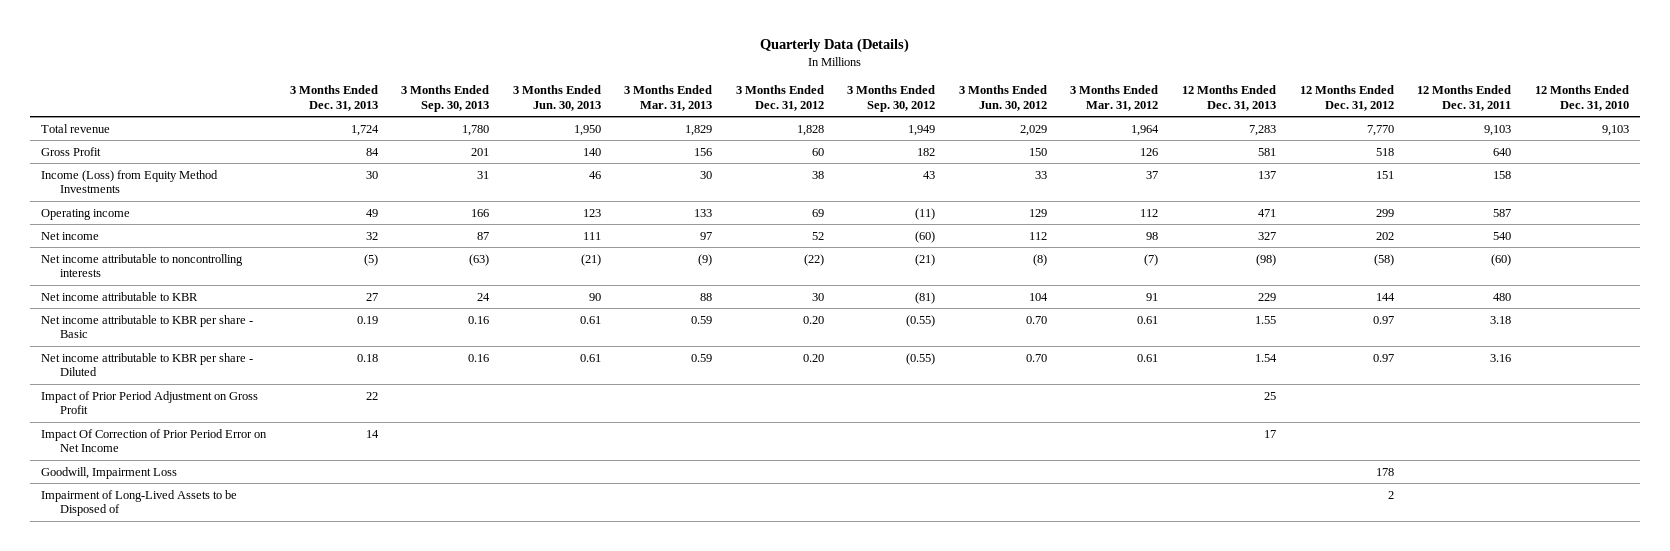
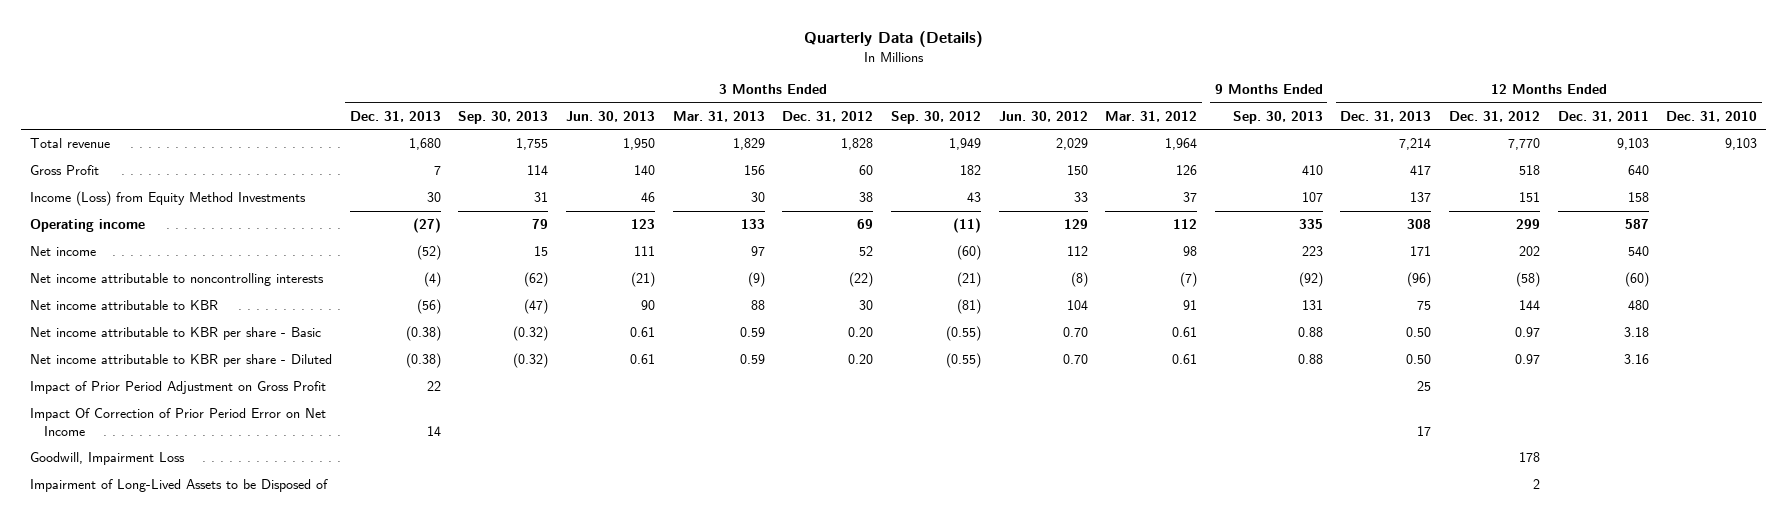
- | 3 Months Ended Dec. 31, 2013 | 3 Months Ended Sep. 30, 2013 | 3 Months Ended Jun. 30, 2013 | 3 Months Ended Mar. 31, 2013 | 3 Months Ended Dec. 31, 2012 | 3 Months Ended Sep. 30, 2012 | 3 Months Ended Jun. 30, 2012 | 3 Months Ended Mar. 31, 2012 | 12 Months Ended Dec. 31, 2013 | 12 Months Ended Dec. 31, 2012 | 12 Months Ended Dec. 31, 2011 | 12 Months Ended Dec. 31, 2010
+ | 3 Months Ended Dec. 31, 2013 | 3 Months Ended Sep. 30, 2013 | 3 Months Ended Jun. 30, 2013 | 3 Months Ended Mar. 31, 2013 | 3 Months Ended Dec. 31, 2012 | 3 Months Ended Sep. 30, 2012 | 3 Months Ended Jun. 30, 2012 | 3 Months Ended Mar. 31, 2012 | 9 Months Ended Sep. 30, 2013 | 12 Months Ended Dec. 31, 2013 | 12 Months Ended Dec. 31, 2012 | 12 Months Ended Dec. 31, 2011 | 12 Months Ended Dec. 31, 2010
- Total revenue | 1,724 | 1,780 | 1,950 | 1,829 | 1,828 | 1,949 | 2,029 | 1,964 | 7,283 | 7,770 | 9,103 | 9,103
- Gross Profit | 84 | 201 | 140 | 156 | 60 | 182 | 150 | 126 | 581 | 518 | 640 |
+ Total revenue | 1,680 | 1,755 | 1,950 | 1,829 | 1,828 | 1,949 | 2,029 | 1,964 | | 7,214 | 7,770 | 9,103 | 9,103
+ Gross Profit | 7 | 114 | 140 | 156 | 60 | 182 | 150 | 126 | 410 | 417 | 518 | 640 |
- Operating income | 49 | 166 | 123 | 133 | 69 | (11) | 129 | 112 | 471 | 299 | 587 |
- Net income | 32 | 87 | 111 | 97 | 52 | (60) | 112 | 98 | 327 | 202 | 540 |
- Net income attributable to noncontrolling interests | (5) | (63) | (21) | (9) | (22) | (21) | (8) | (7) | (98) | (58) | (60) |
- Net income attributable to KBR | 27 | 24 | 90 | 88 | 30 | (81) | 104 | 91 | 229 | 144 | 480 |
- Net income attributable to KBR per share - Basic | 0.19 | 0.16 | 0.61 | 0.59 | 0.20 | (0.55) | 0.70 | 0.61 | 1.55 | 0.97 | 3.18 |
- Net income attributable to KBR per share - Diluted | 0.18 | 0.16 | 0.61 | 0.59 | 0.20 | (0.55) | 0.70 | 0.61 | 1.54 | 0.97 | 3.16 |
+ Operating income | (27) | 79 | 123 | 133 | 69 | (11) | 129 | 112 | 335 | 308 | 299 | 587 |
+ Net income | (52) | 15 | 111 | 97 | 52 | (60) | 112 | 98 | 223 | 171 | 202 | 540 |
+ Net income attributable to noncontrolling interests | (4) | (62) | (21) | (9) | (22) | (21) | (8) | (7) | (92) | (96) | (58) | (60) |
+ Net income attributable to KBR | (56) | (47) | 90 | 88 | 30 | (81) | 104 | 91 | 131 | 75 | 144 | 480 |
+ Net income attributable to KBR per share - Basic | (0.38) | (0.32) | 0.61 | 0.59 | 0.20 | (0.55) | 0.70 | 0.61 | 0.88 | 0.50 | 0.97 | 3.18 |
+ Net income attributable to KBR per share - Diluted | (0.38) | (0.32) | 0.61 | 0.59 | 0.20 | (0.55) | 0.70 | 0.61 | 0.88 | 0.50 | 0.97 | 3.16 |

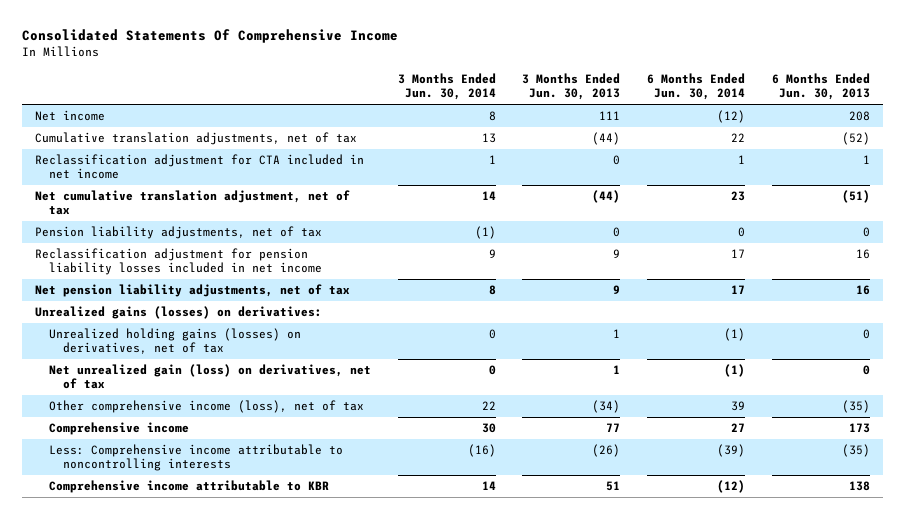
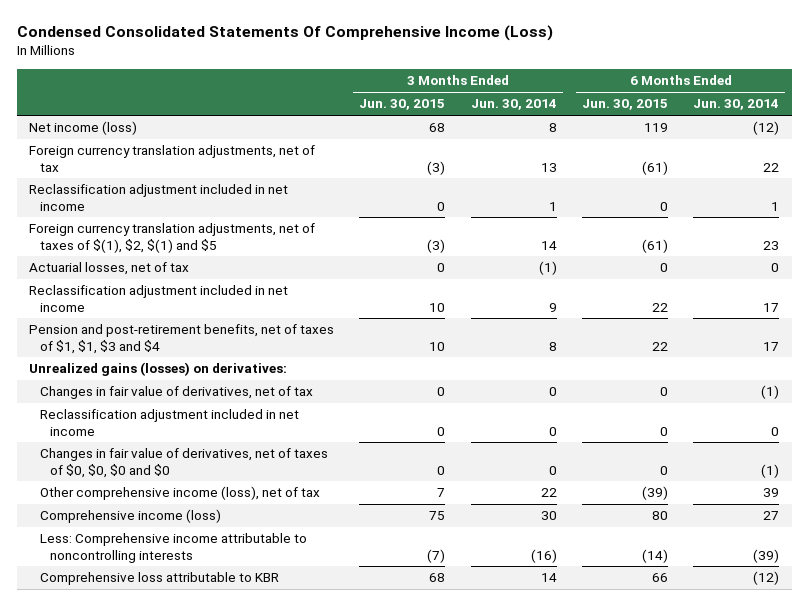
- Consolidated Statements Of Comprehensive Income
+ Condensed Consolidated Statements Of Comprehensive Income (Loss)
- | 3 Months Ended Jun. 30, 2014 | 3 Months Ended Jun. 30, 2013 | 6 Months Ended Jun. 30, 2014 | 6 Months Ended Jun. 30, 2013
+ | 3 Months Ended Jun. 30, 2015 | 3 Months Ended Jun. 30, 2014 | 6 Months Ended Jun. 30, 2015 | 6 Months Ended Jun. 30, 2014
- Net income | 8 | 111 | (12) | 208
- Cumulative translation adjustments, net of tax | 13 | (44) | 22 | (52)
- Reclassification adjustment for CTA included in net income | 1 | 0 | 1 | 1
- Net cumulative translation adjustment, net of tax | 14 | (44) | 23 | (51)
- Pension liability adjustments, net of tax | (1) | 0 | 0 | 0
- Reclassification adjustment for pension liability losses included in net income | 9 | 9 | 17 | 16
- Net pension liability adjustments, net of tax | 8 | 9 | 17 | 16
+ Net income (loss) | 68 | 8 | 119 | (12)
+ Foreign currency translation adjustments, net of tax | (3) | 13 | (61) | 22
+ Reclassification adjustment included in net income | 0 | 1 | 0 | 1
+ Foreign currency translation adjustments, net of taxes of $(1), $2, $(1) and $5 | (3) | 14 | (61) | 23
+ Actuarial losses, net of tax | 0 | (1) | 0 | 0
+ Reclassification adjustment included in net income | 10 | 9 | 22 | 17
+ Pension and post-retirement benefits, net of taxes of $1, $1, $3 and $4 | 10 | 8 | 22 | 17
- Unrealized holding gains (losses) on derivatives, net of tax | 0 | 1 | (1) | 0
- Net unrealized gain (loss) on derivatives, net of tax | 0 | 1 | (1) | 0
+ Changes in fair value of derivatives, net of tax | 0 | 0 | 0 | (1)
+ Reclassification adjustment included in net income | 0 | 0 | 0 | 0
+ Changes in fair value of derivatives, net of taxes of $0, $0, $0 and $0 | 0 | 0 | 0 | (1)
- Comprehensive income | 30 | 77 | 27 | 173
+ Comprehensive income (loss) | 75 | 30 | 80 | 27
- Comprehensive income attributable to KBR | 14 | 51 | (12) | 138
+ Comprehensive loss attributable to KBR | 68 | 14 | 66 | (12)

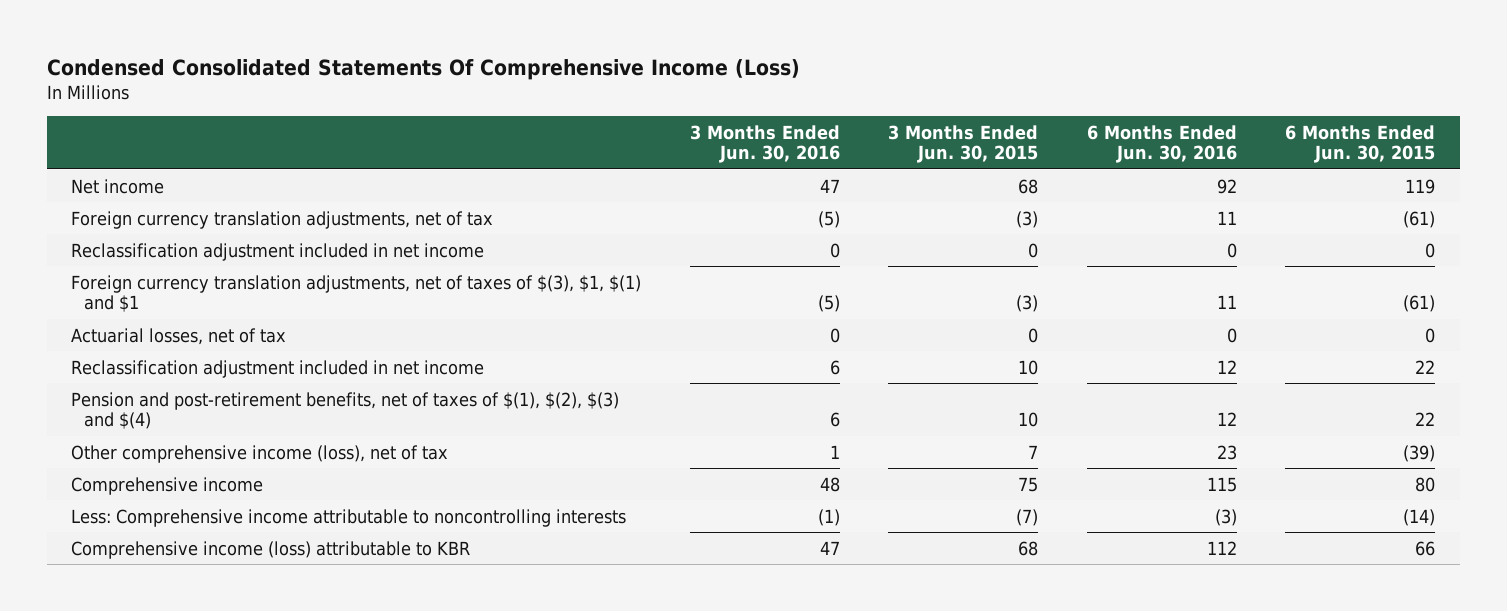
- | 3 Months Ended Jun. 30, 2015 | 3 Months Ended Jun. 30, 2014 | 6 Months Ended Jun. 30, 2015 | 6 Months Ended Jun. 30, 2014
+ | 3 Months Ended Jun. 30, 2016 | 3 Months Ended Jun. 30, 2015 | 6 Months Ended Jun. 30, 2016 | 6 Months Ended Jun. 30, 2015
- Net income (loss) | 68 | 8 | 119 | (12)
+ Net income | 47 | 68 | 92 | 119
- Foreign currency translation adjustments, net of taxes of $(1), $2, $(1) and $5 | (3) | 14 | (61) | 23
+ Foreign currency translation adjustments, net of taxes of $(3), $1, $(1) and $1 | (5) | (3) | 11 | (61)
- Pension and post-retirement benefits, net of taxes of $1, $1, $3 and $4 | 10 | 8 | 22 | 17
- Unrealized gains (losses) on derivatives:
- Changes in fair value of derivatives, net of tax | 0 | 0 | 0 | (1)
- Reclassification adjustment included in net income | 0 | 0 | 0 | 0
- Changes in fair value of derivatives, net of taxes of $0, $0, $0 and $0 | 0 | 0 | 0 | (1)
+ Pension and post-retirement benefits, net of taxes of $(1), $(2), $(3) and $(4) | 6 | 10 | 12 | 22
- Comprehensive income (loss) | 75 | 30 | 80 | 27
+ Comprehensive income | 48 | 75 | 115 | 80
- Comprehensive loss attributable to KBR | 68 | 14 | 66 | (12)
+ Comprehensive income (loss) attributable to KBR | 47 | 68 | 112 | 66

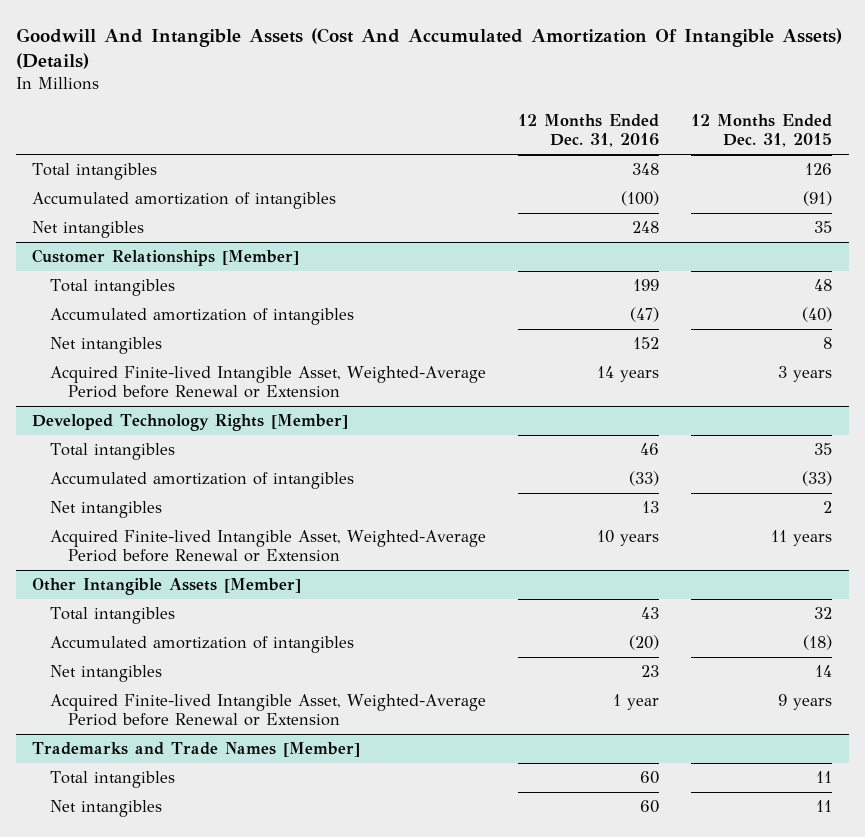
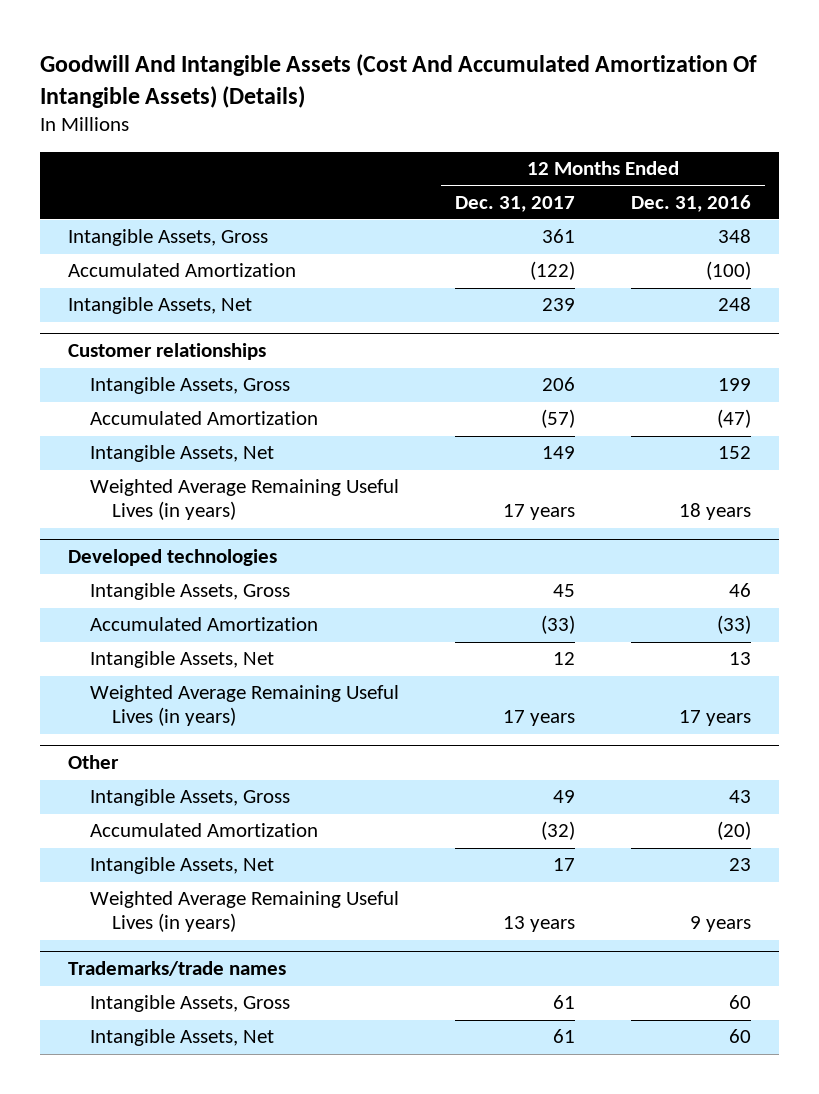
- | 12 Months Ended Dec. 31, 2016 | 12 Months Ended Dec. 31, 2015
+ | 12 Months Ended Dec. 31, 2017 | 12 Months Ended Dec. 31, 2016
- Total intangibles | 348 | 126
- Accumulated amortization of intangibles | (100) | (91)
- Net intangibles | 248 | 35
- Customer Relationships [Member]
- Total intangibles | 199 | 48
- Accumulated amortization of intangibles | (47) | (40)
- Net intangibles | 152 | 8
- Acquired Finite-lived Intangible Asset, Weighted-Average Period before Renewal or Extension | 14 years | 3 years
- Developed Technology Rights [Member]
- Total intangibles | 46 | 35
- Accumulated amortization of intangibles | (33) | (33)
- Net intangibles | 13 | 2
- Acquired Finite-lived Intangible Asset, Weighted-Average Period before Renewal or Extension | 10 years | 11 years
- Other Intangible Assets [Member]
- Total intangibles | 43 | 32
- Accumulated amortization of intangibles | (20) | (18)
- Net intangibles | 23 | 14
- Acquired Finite-lived Intangible Asset, Weighted-Average Period before Renewal or Extension | 1 year | 9 years
- Trademarks and Trade Names [Member]
- Total intangibles | 60 | 11
- Net intangibles | 60 | 11
+ Intangible Assets, Gross | 361 | 348
+ Accumulated Amortization | (122) | (100)
+ Intangible Assets, Net | 239 | 248
+ Customer relationships
+ Intangible Assets, Gross | 206 | 199
+ Accumulated Amortization | (57) | (47)
+ Intangible Assets, Net | 149 | 152
+ Weighted Average Remaining Useful Lives (in years) | 17 years | 18 years
+ Developed technologies
+ Intangible Assets, Gross | 45 | 46
+ Accumulated Amortization | (33) | (33)
+ Intangible Assets, Net | 12 | 13
+ Weighted Average Remaining Useful Lives (in years) | 17 years | 17 years
+ Other
+ Intangible Assets, Gross | 49 | 43
+ Accumulated Amortization | (32) | (20)
+ Intangible Assets, Net | 17 | 23
+ Weighted Average Remaining Useful Lives (in years) | 13 years | 9 years
+ Trademarks/trade names
+ Intangible Assets, Gross | 61 | 60
+ Intangible Assets, Net | 61 | 60

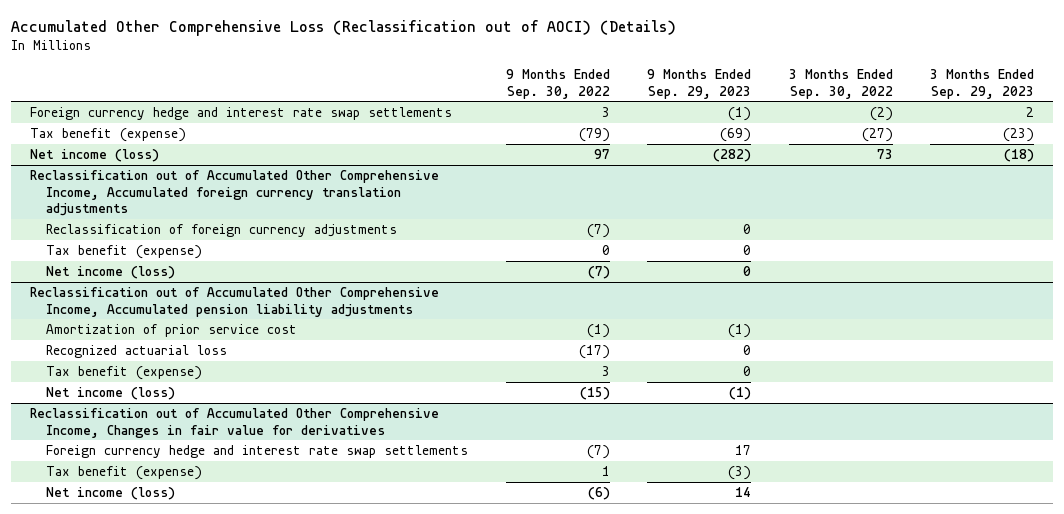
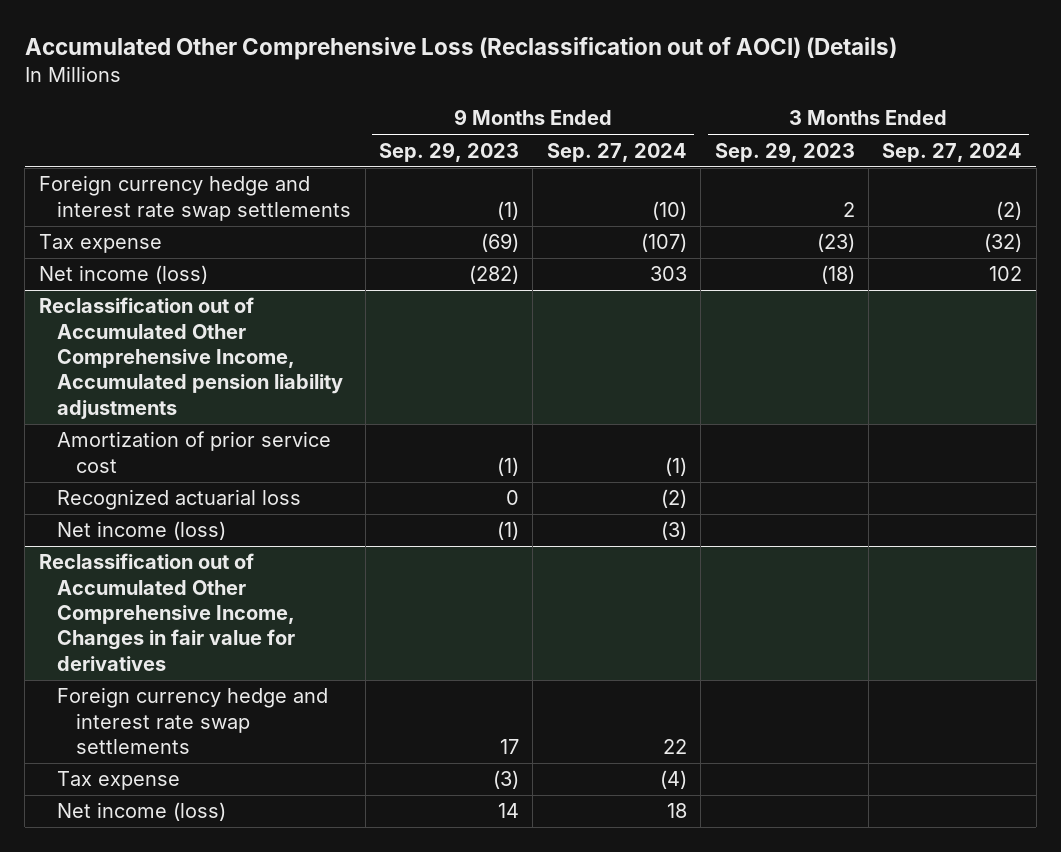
- | 9 Months Ended Sep. 30, 2022 | 9 Months Ended Sep. 29, 2023 | 3 Months Ended Sep. 30, 2022 | 3 Months Ended Sep. 29, 2023
+ | 9 Months Ended Sep. 29, 2023 | 9 Months Ended Sep. 27, 2024 | 3 Months Ended Sep. 29, 2023 | 3 Months Ended Sep. 27, 2024
- Tax benefit (expense) | (79) | (69) | (27) | (23)
+ Tax expense | (69) | (107) | (23) | (32)
- Reclassification out of Accumulated Other Comprehensive Income, Accumulated foreign currency translation adjustments
- Reclassification of foreign currency adjustments | (7) | 0 | |
- Tax benefit (expense) | 0 | 0 | |
- Net income (loss) | (7) | 0 | |
@ Reclassification out of Accumulated Other Comprehensive Income, Accumulated pension liability adjustments
- Tax benefit (expense) | 3 | 0 | |
@ Reclassification out of Accumulated Other Comprehensive Income, Changes in fair value for derivatives
- Tax benefit (expense) | 1 | (3) | |
+ Tax expense | (3) | (4) | |

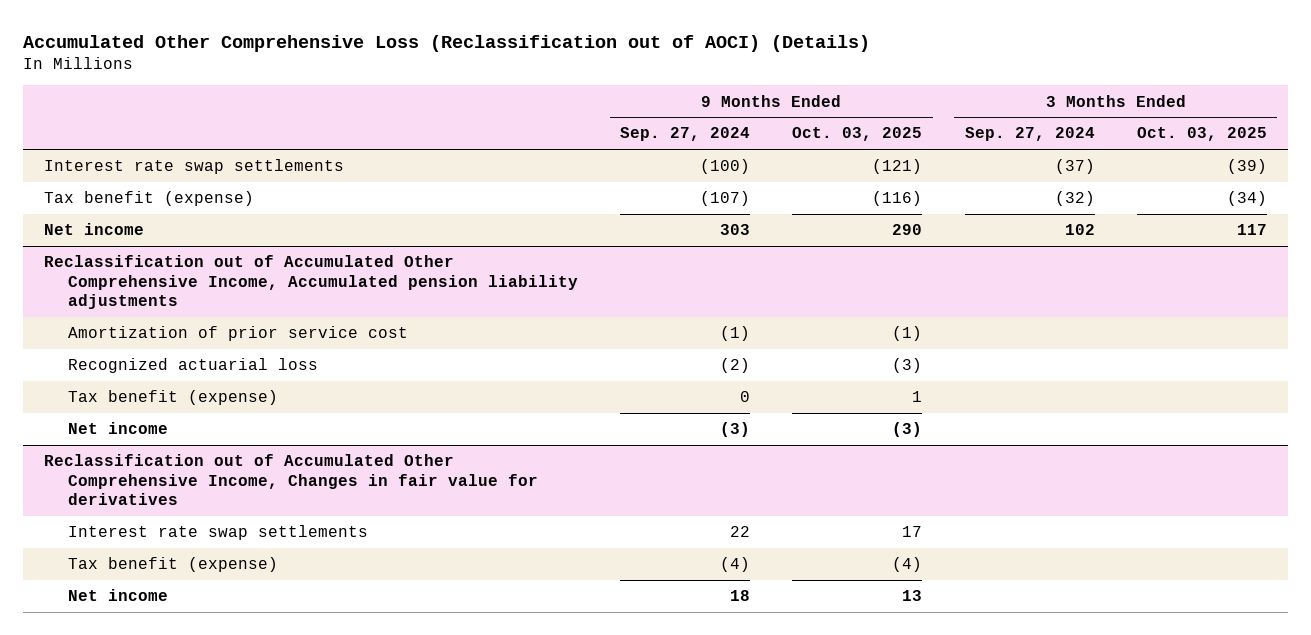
- | 9 Months Ended Sep. 29, 2023 | 9 Months Ended Sep. 27, 2024 | 3 Months Ended Sep. 29, 2023 | 3 Months Ended Sep. 27, 2024
+ | 9 Months Ended Sep. 27, 2024 | 9 Months Ended Oct. 03, 2025 | 3 Months Ended Sep. 27, 2024 | 3 Months Ended Oct. 03, 2025
- Foreign currency hedge and interest rate swap settlements | (1) | (10) | 2 | (2)
- Tax expense | (69) | (107) | (23) | (32)
- Net income (loss) | (282) | 303 | (18) | 102
+ Interest rate swap settlements | (100) | (121) | (37) | (39)
+ Tax benefit (expense) | (107) | (116) | (32) | (34)
+ Net income | 303 | 290 | 102 | 117
@ Reclassification out of Accumulated Other Comprehensive Income, Accumulated pension liability adjustments
- Net income (loss) | (1) | (3) | |
+ Tax benefit (expense) | 0 | 1 | |
+ Net income | (3) | (3) | |
@ Reclassification out of Accumulated Other Comprehensive Income, Changes in fair value for derivatives
- Foreign currency hedge and interest rate swap settlements | 17 | 22 | |
- Tax expense | (3) | (4) | |
- Net income (loss) | 14 | 18 | |
+ Interest rate swap settlements | 22 | 17 | |
+ Tax benefit (expense) | (4) | (4) | |
+ Net income | 18 | 13 | |

